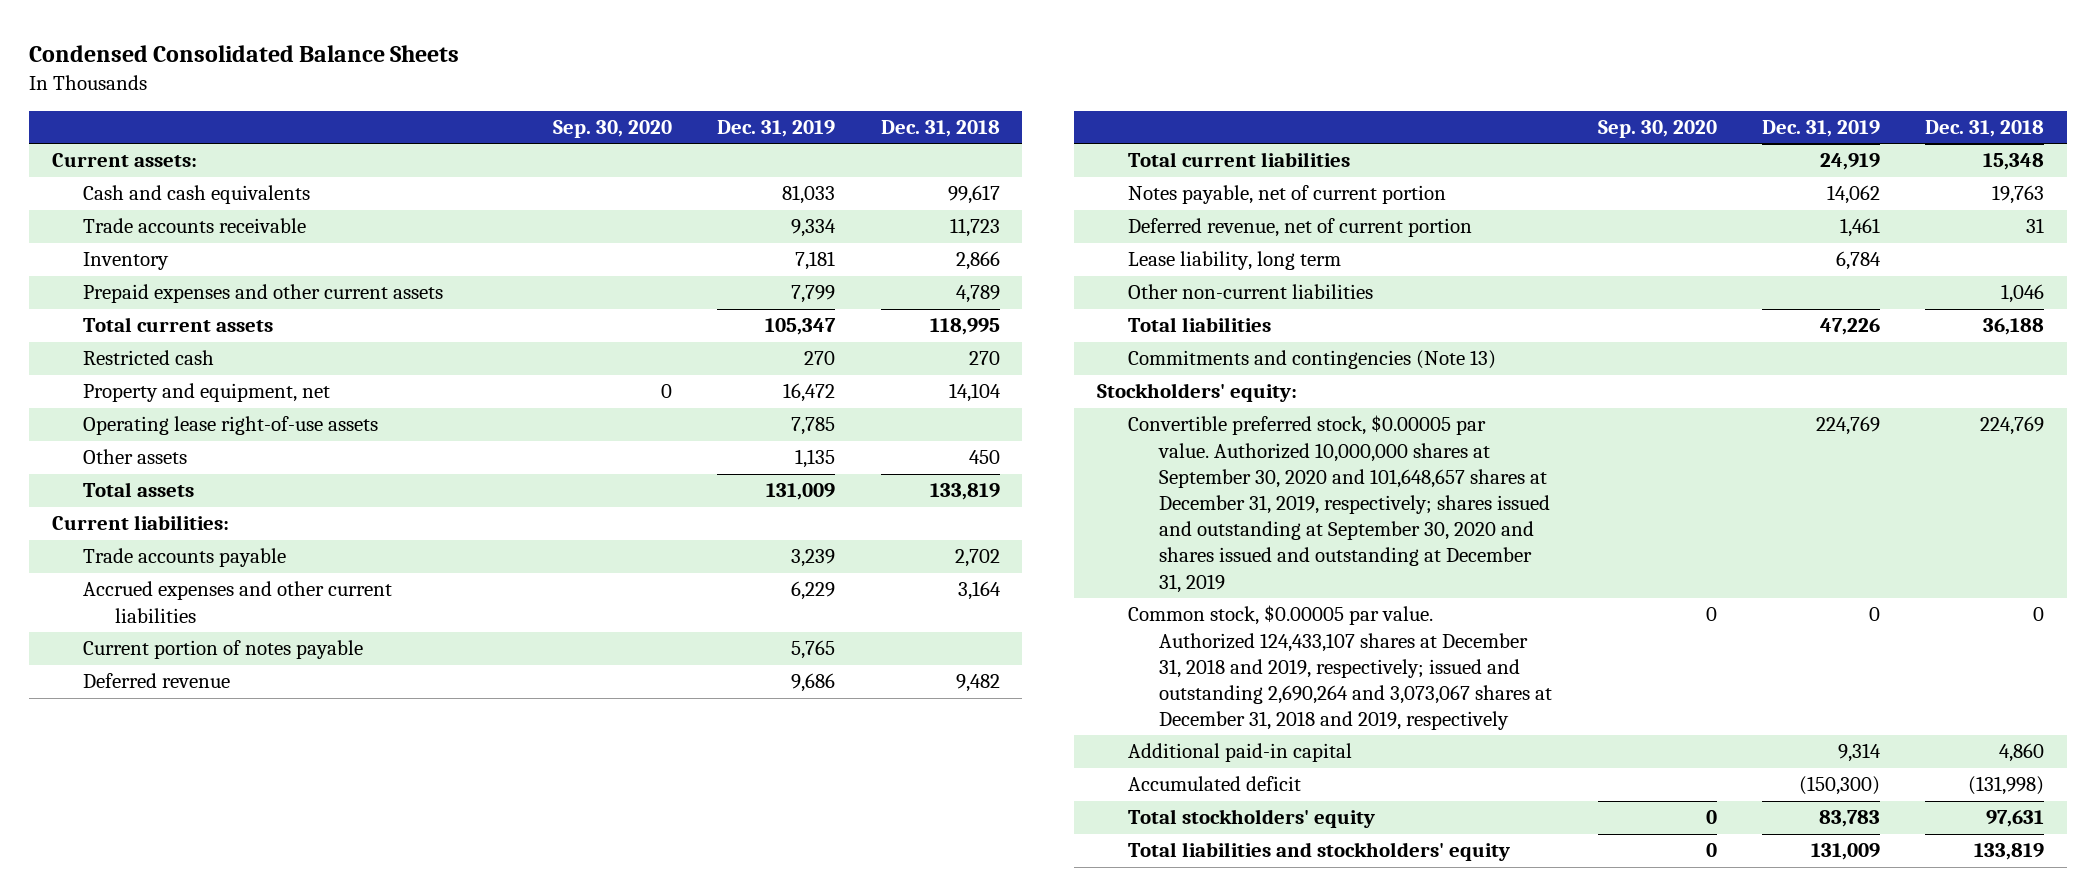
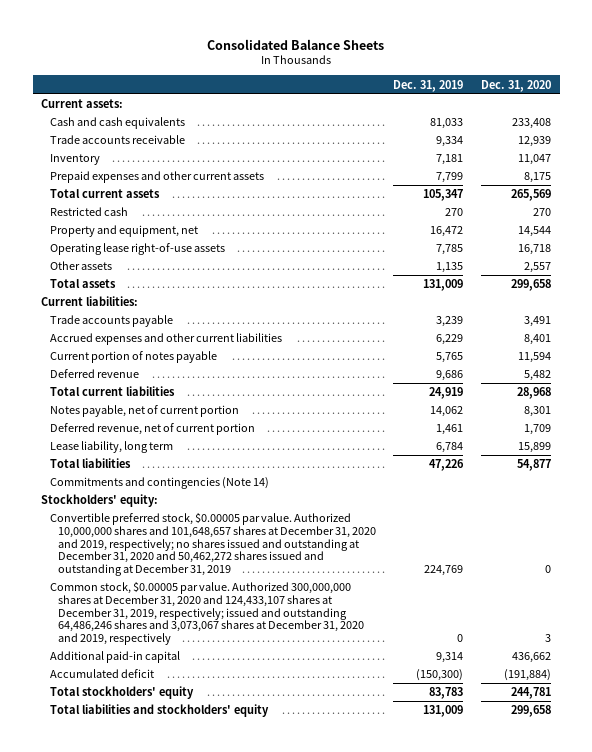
- Condensed Consolidated Balance Sheets
+ Consolidated Balance Sheets
- | Sep. 30, 2020 | Dec. 31, 2019 | Dec. 31, 2018
+ | Dec. 31, 2019 | Dec. 31, 2020
- Other non-current liabilities | | | 1,046
- Commitments and contingencies (Note 13)
+ Commitments and contingencies (Note 14)
- Convertible preferred stock, $0.00005 par value. Authorized 10,000,000 shares at September 30, 2020 and 101,648,657 shares at December 31, 2019, respectively; shares issued and outstanding at September 30, 2020 and shares issued and outstanding at December 31, 2019 | | 224,769 | 224,769
- Common stock, $0.00005 par value. Authorized 124,433,107 shares at December 31, 2018 and 2019, respectively; issued and outstanding 2,690,264 and 3,073,067 shares at December 31, 2018 and 2019, respectively | 0 | 0 | 0
+ Convertible preferred stock, $0.00005 par value. Authorized 10,000,000 shares and 101,648,657 shares at December 31, 2020 and 2019, respectively; no shares issued and outstanding at December 31, 2020 and 50,462,272 shares issued and outstanding at December 31, 2019 | 224,769 | 0
+ Common stock, $0.00005 par value. Authorized 300,000,000 shares at December 31, 2020 and 124,433,107 shares at December 31, 2019, respectively; issued and outstanding 64,486,246 shares and 3,073,067 shares at December 31, 2020 and 2019, respectively | 0 | 3

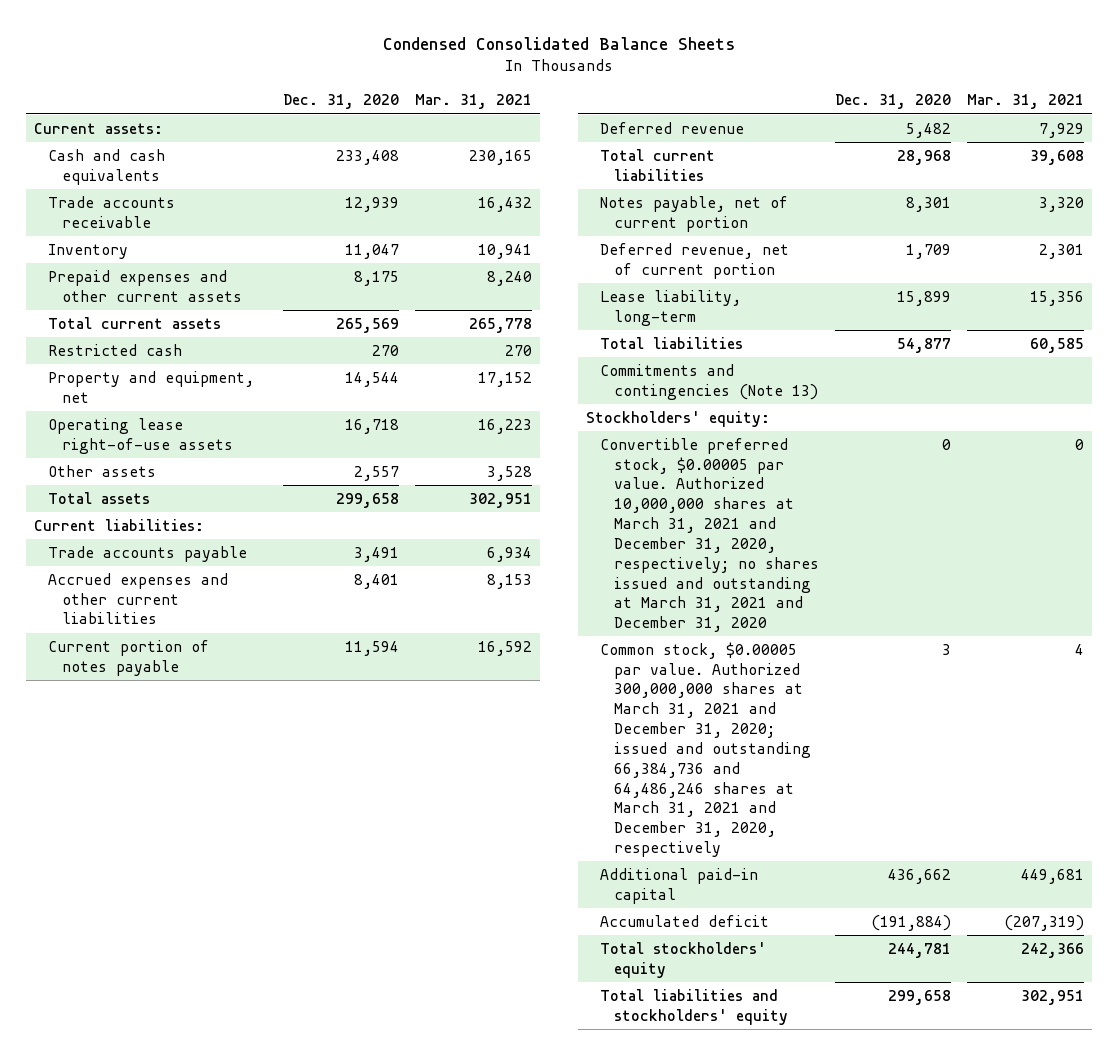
- Consolidated Balance Sheets
+ Condensed Consolidated Balance Sheets
- | Dec. 31, 2019 | Dec. 31, 2020
+ | Dec. 31, 2020 | Mar. 31, 2021
- Lease liability, long term | 6,784 | 15,899
+ Lease liability, long-term | 15,899 | 15,356
- Commitments and contingencies (Note 14)
+ Commitments and contingencies (Note 13)
- Convertible preferred stock, $0.00005 par value. Authorized 10,000,000 shares and 101,648,657 shares at December 31, 2020 and 2019, respectively; no shares issued and outstanding at December 31, 2020 and 50,462,272 shares issued and outstanding at December 31, 2019 | 224,769 | 0
- Common stock, $0.00005 par value. Authorized 300,000,000 shares at December 31, 2020 and 124,433,107 shares at December 31, 2019, respectively; issued and outstanding 64,486,246 shares and 3,073,067 shares at December 31, 2020 and 2019, respectively | 0 | 3
+ Convertible preferred stock, $0.00005 par value. Authorized 10,000,000 shares at March 31, 2021 and December 31, 2020, respectively; no shares issued and outstanding at March 31, 2021 and December 31, 2020 | 0 | 0
+ Common stock, $0.00005 par value. Authorized 300,000,000 shares at March 31, 2021 and December 31, 2020; issued and outstanding 66,384,736 and 64,486,246 shares at March 31, 2021 and December 31, 2020, respectively | 3 | 4

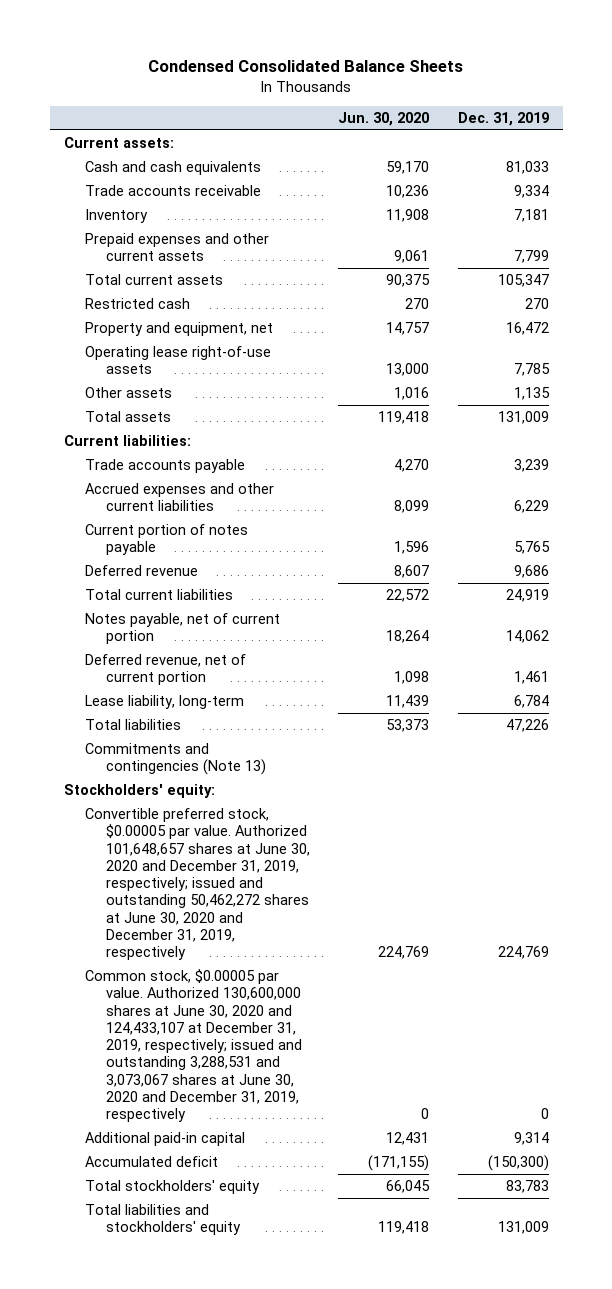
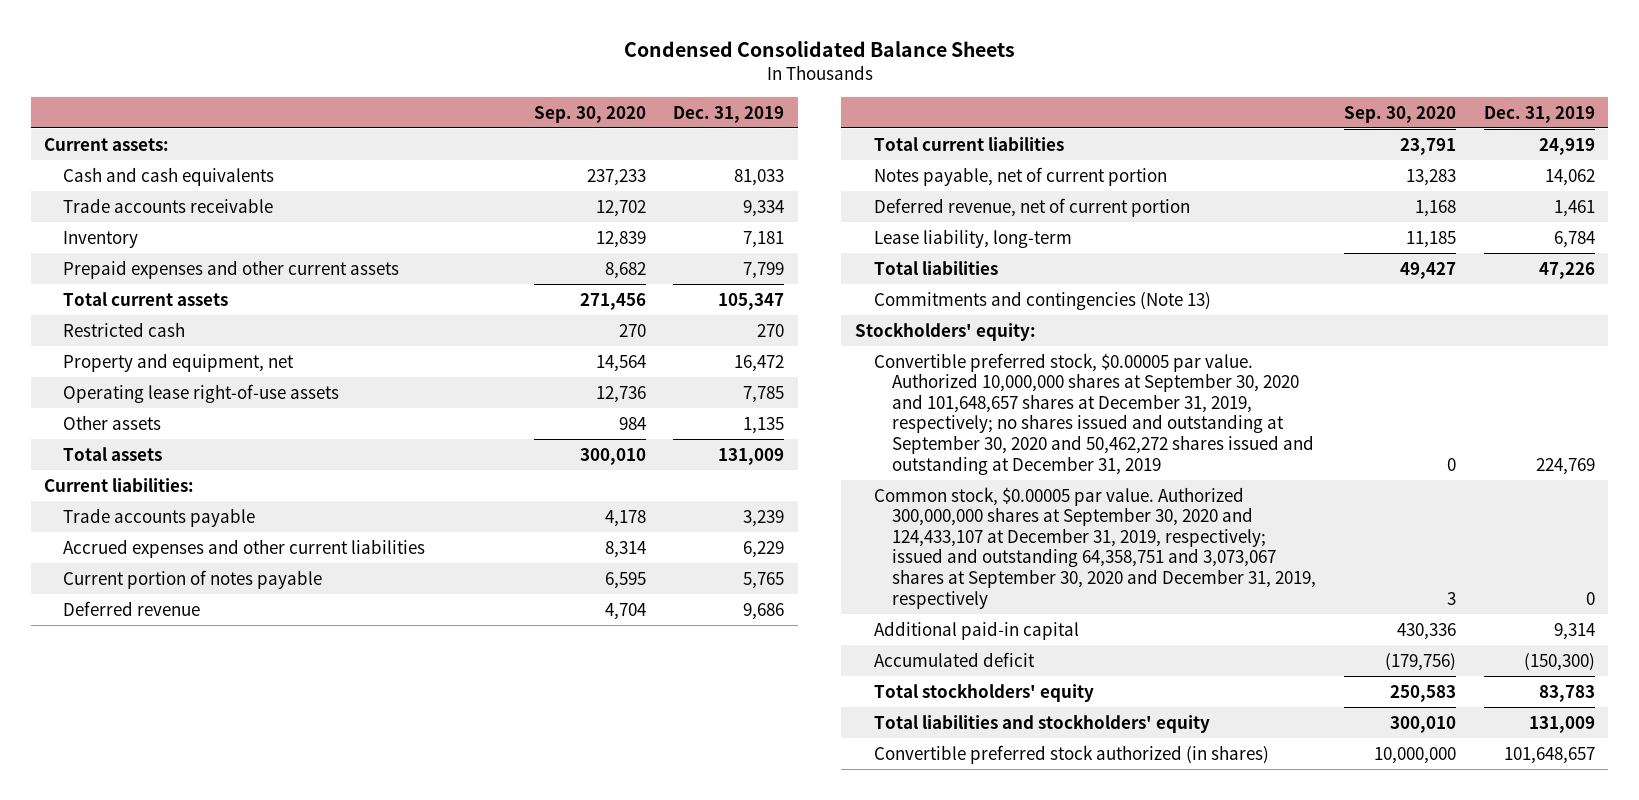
- | Jun. 30, 2020 | Dec. 31, 2019
+ | Sep. 30, 2020 | Dec. 31, 2019
- Convertible preferred stock, $0.00005 par value. Authorized 101,648,657 shares at June 30, 2020 and December 31, 2019, respectively; issued and outstanding 50,462,272 shares at June 30, 2020 and December 31, 2019, respectively | 224,769 | 224,769
- Common stock, $0.00005 par value. Authorized 130,600,000 shares at June 30, 2020 and 124,433,107 at December 31, 2019, respectively; issued and outstanding 3,288,531 and 3,073,067 shares at June 30, 2020 and December 31, 2019, respectively | 0 | 0
+ Convertible preferred stock, $0.00005 par value. Authorized 10,000,000 shares at September 30, 2020 and 101,648,657 shares at December 31, 2019, respectively; no shares issued and outstanding at September 30, 2020 and 50,462,272 shares issued and outstanding at December 31, 2019 | 0 | 224,769
+ Common stock, $0.00005 par value. Authorized 300,000,000 shares at September 30, 2020 and 124,433,107 at December 31, 2019, respectively; issued and outstanding 64,358,751 and 3,073,067 shares at September 30, 2020 and December 31, 2019, respectively | 3 | 0
+ Convertible preferred stock authorized (in shares) | 10,000,000 | 101,648,657

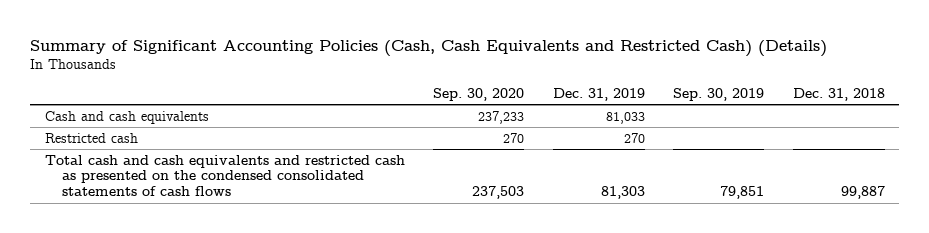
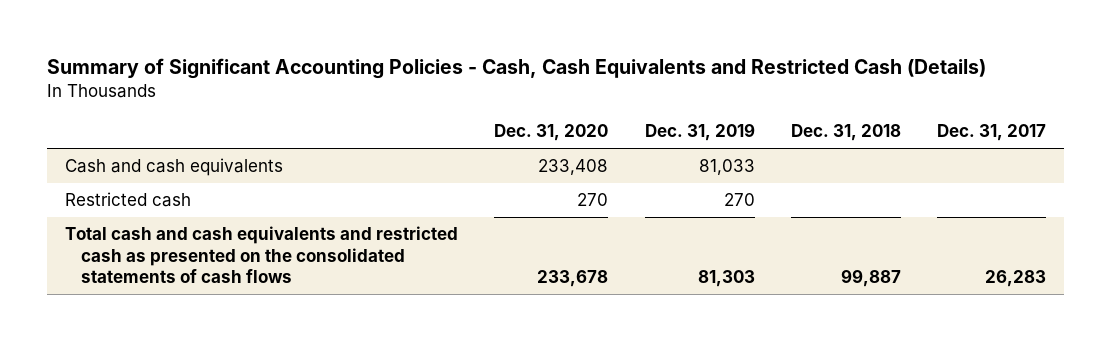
- Summary of Significant Accounting Policies (Cash, Cash Equivalents and Restricted Cash) (Details)
+ Summary of Significant Accounting Policies - Cash, Cash Equivalents and Restricted Cash (Details)
- | Sep. 30, 2020 | Dec. 31, 2019 | Sep. 30, 2019 | Dec. 31, 2018
+ | Dec. 31, 2020 | Dec. 31, 2019 | Dec. 31, 2018 | Dec. 31, 2017
- Total cash and cash equivalents and restricted cash as presented on the condensed consolidated statements of cash flows | 237,503 | 81,303 | 79,851 | 99,887
+ Total cash and cash equivalents and restricted cash as presented on the consolidated statements of cash flows | 233,678 | 81,303 | 99,887 | 26,283

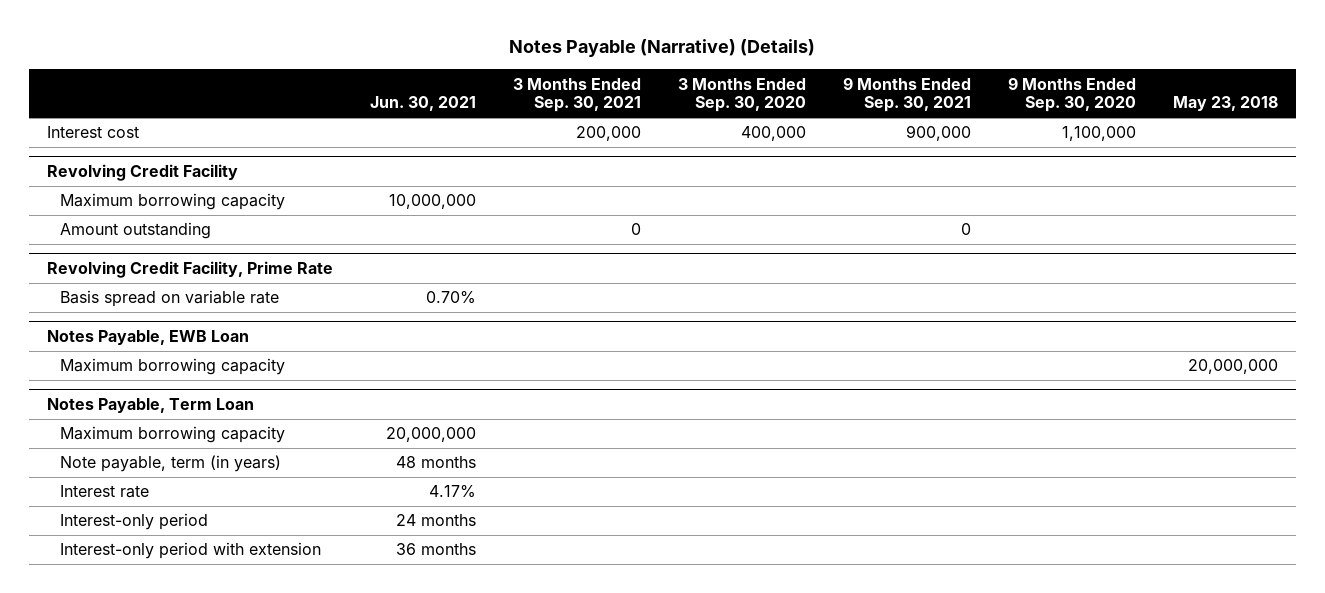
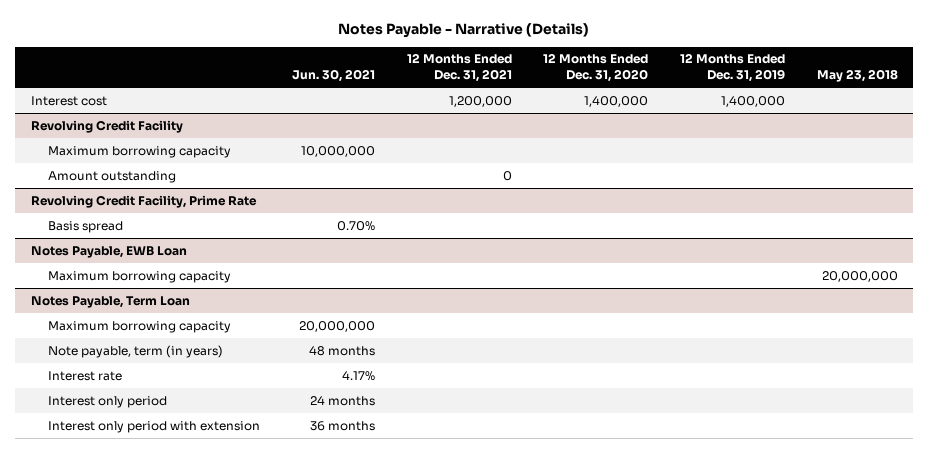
- Notes Payable (Narrative) (Details)
+ Notes Payable - Narrative (Details)
- | Jun. 30, 2021 | 3 Months Ended Sep. 30, 2021 | 3 Months Ended Sep. 30, 2020 | 9 Months Ended Sep. 30, 2021 | 9 Months Ended Sep. 30, 2020 | May 23, 2018
+ | Jun. 30, 2021 | 12 Months Ended Dec. 31, 2021 | 12 Months Ended Dec. 31, 2020 | 12 Months Ended Dec. 31, 2019 | May 23, 2018
@ Revolving Credit Facility, Prime Rate
- Basis spread on variable rate | 0.70% | | | | |
+ Basis spread | 0.70% | | | |
@ Notes Payable, Term Loan
- Interest-only period | 24 months | | | | |
- Interest-only period with extension | 36 months | | | | |
+ Interest only period | 24 months | | | |
+ Interest only period with extension | 36 months | | | |

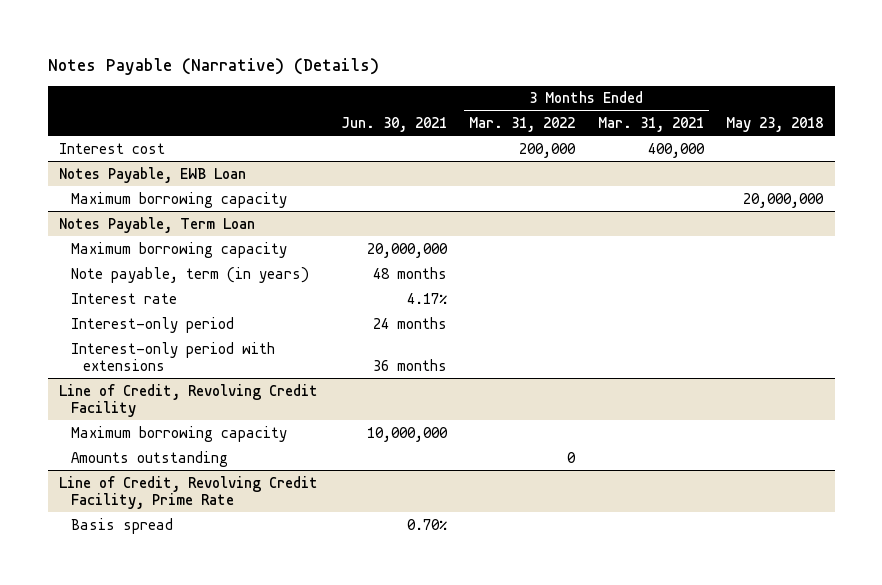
- Notes Payable - Narrative (Details)
+ Notes Payable (Narrative) (Details)
- | Jun. 30, 2021 | 12 Months Ended Dec. 31, 2021 | 12 Months Ended Dec. 31, 2020 | 12 Months Ended Dec. 31, 2019 | May 23, 2018
+ | Jun. 30, 2021 | 3 Months Ended Mar. 31, 2022 | 3 Months Ended Mar. 31, 2021 | May 23, 2018
- Revolving Credit Facility
- Maximum borrowing capacity | 10,000,000 | | | |
- Amount outstanding | | 0 | | |
- Revolving Credit Facility, Prime Rate
- Basis spread | 0.70% | | | |
@ Notes Payable, Term Loan
- Interest only period | 24 months | | | |
- Interest only period with extension | 36 months | | | |
+ Interest-only period | 24 months | | |
+ Interest-only period with extensions | 36 months | | |
+ Line of Credit, Revolving Credit Facility
+ Maximum borrowing capacity | 10,000,000 | | |
+ Amounts outstanding | | 0 | |
+ Line of Credit, Revolving Credit Facility, Prime Rate
+ Basis spread | 0.70% | | |

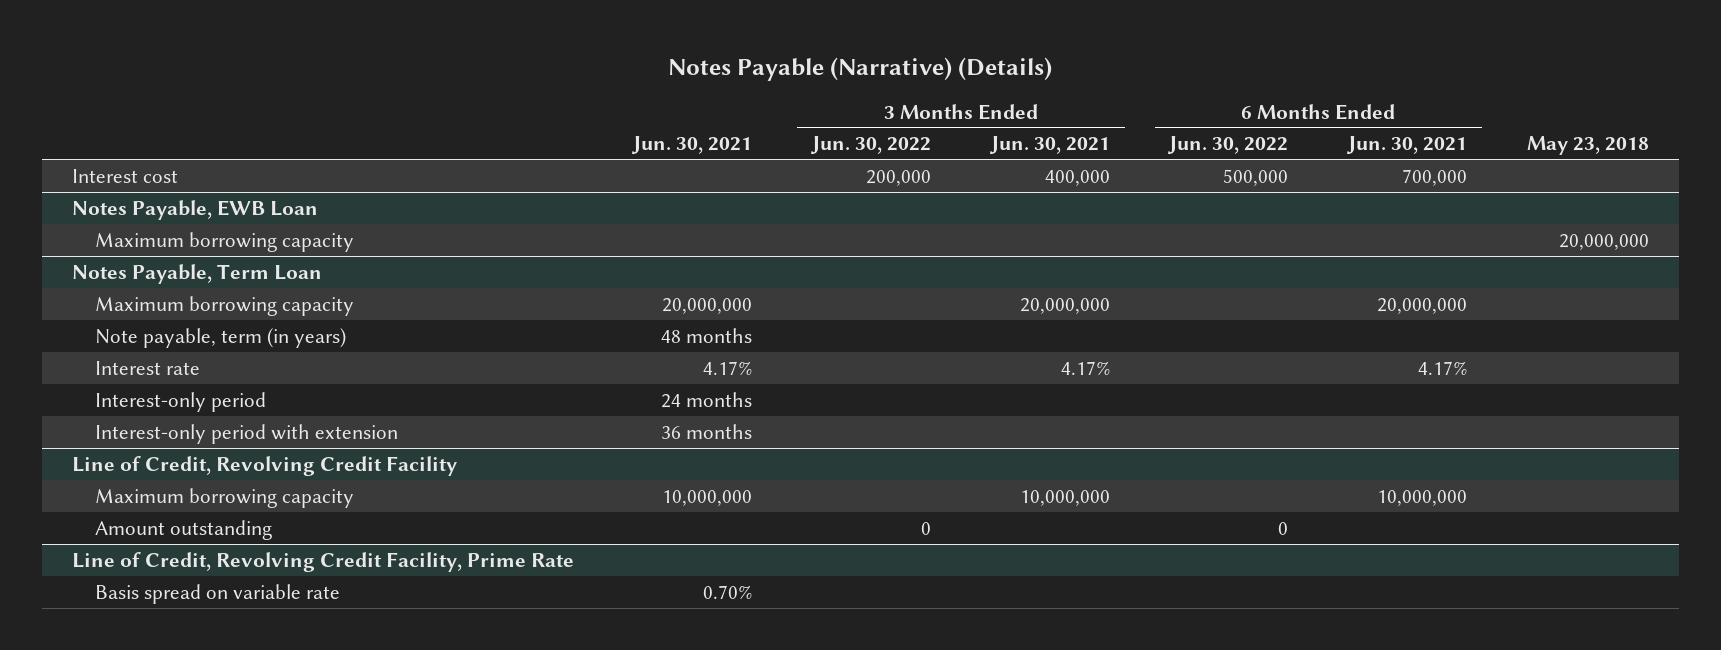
- | Jun. 30, 2021 | 3 Months Ended Mar. 31, 2022 | 3 Months Ended Mar. 31, 2021 | May 23, 2018
+ | Jun. 30, 2021 | 3 Months Ended Jun. 30, 2022 | 3 Months Ended Jun. 30, 2021 | 6 Months Ended Jun. 30, 2022 | 6 Months Ended Jun. 30, 2021 | May 23, 2018
@ Notes Payable, Term Loan
- Interest-only period with extensions | 36 months | | |
+ Interest-only period with extension | 36 months | | | | |
@ Line of Credit, Revolving Credit Facility
- Amounts outstanding | | 0 | |
+ Amount outstanding | | 0 | | 0 | |
@ Line of Credit, Revolving Credit Facility, Prime Rate
- Basis spread | 0.70% | | |
+ Basis spread on variable rate | 0.70% | | | | |

